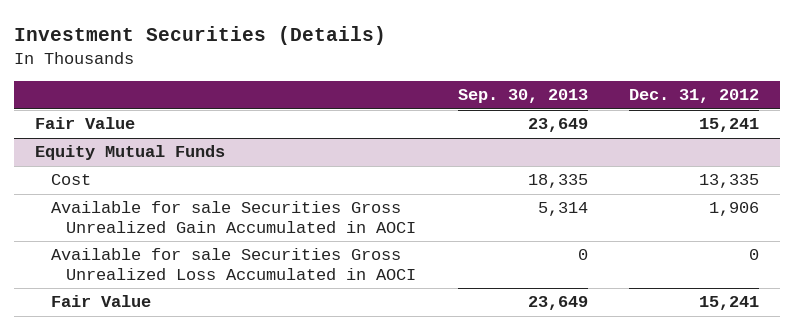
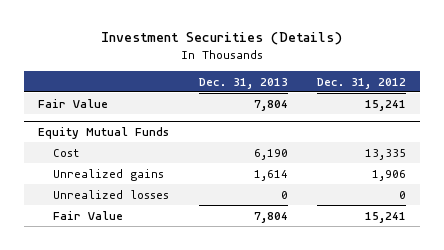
- | Sep. 30, 2013 | Dec. 31, 2012
+ | Dec. 31, 2013 | Dec. 31, 2012
@ Equity Mutual Funds
- Available for sale Securities Gross Unrealized Gain Accumulated in AOCI | 5,314 | 1,906
- Available for sale Securities Gross Unrealized Loss Accumulated in AOCI | 0 | 0
+ Unrealized gains | 1,614 | 1,906
+ Unrealized losses | 0 | 0

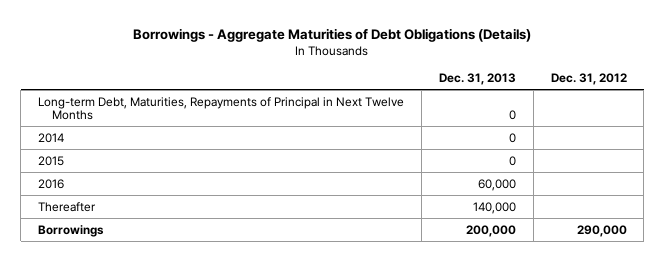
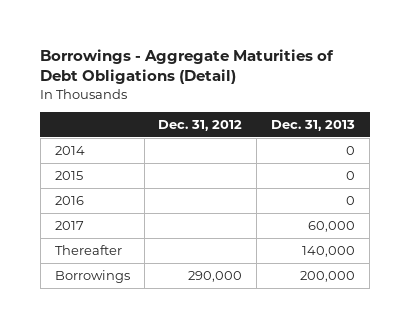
- Borrowings - Aggregate Maturities of Debt Obligations (Details)
+ Borrowings - Aggregate Maturities of Debt Obligations (Detail)
- | Dec. 31, 2013 | Dec. 31, 2012
+ | Dec. 31, 2012 | Dec. 31, 2013
- Long-term Debt, Maturities, Repayments of Principal in Next Twelve Months | 0 |
- 2016 | 60,000 |
+ 2016 | | 0
+ 2017 | | 60,000

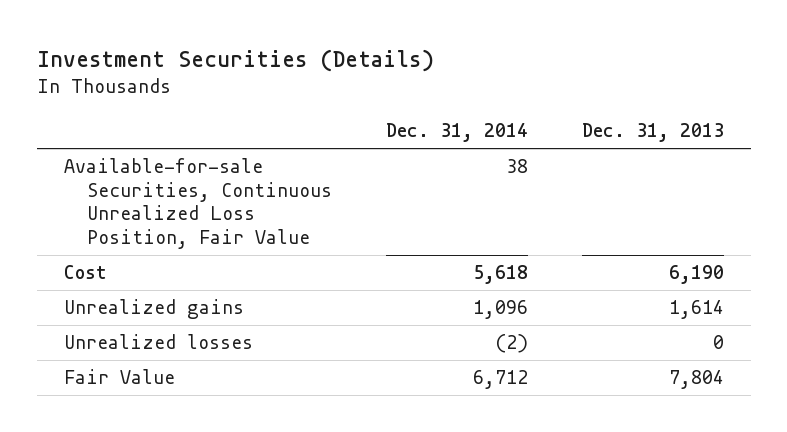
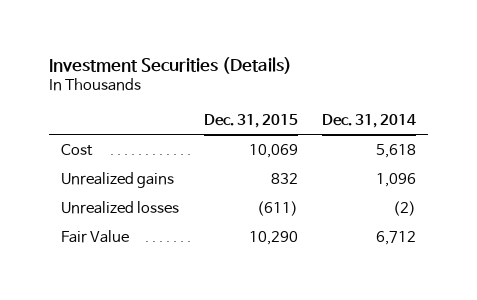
- | Dec. 31, 2014 | Dec. 31, 2013
+ | Dec. 31, 2015 | Dec. 31, 2014
- Available-for-sale Securities, Continuous Unrealized Loss Position, Fair Value | 38 |

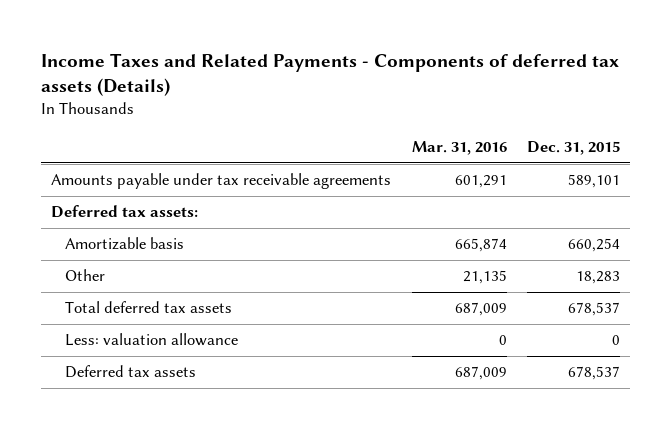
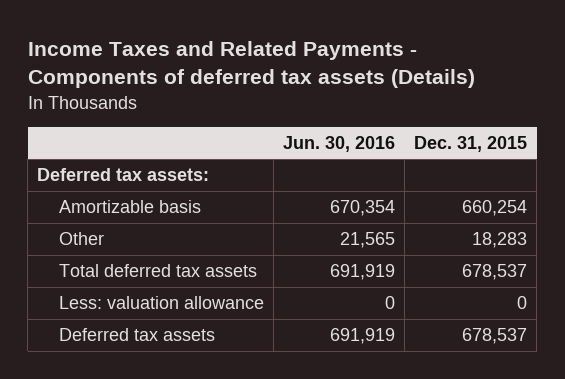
- | Mar. 31, 2016 | Dec. 31, 2015
+ | Jun. 30, 2016 | Dec. 31, 2015
- Amounts payable under tax receivable agreements | 601,291 | 589,101

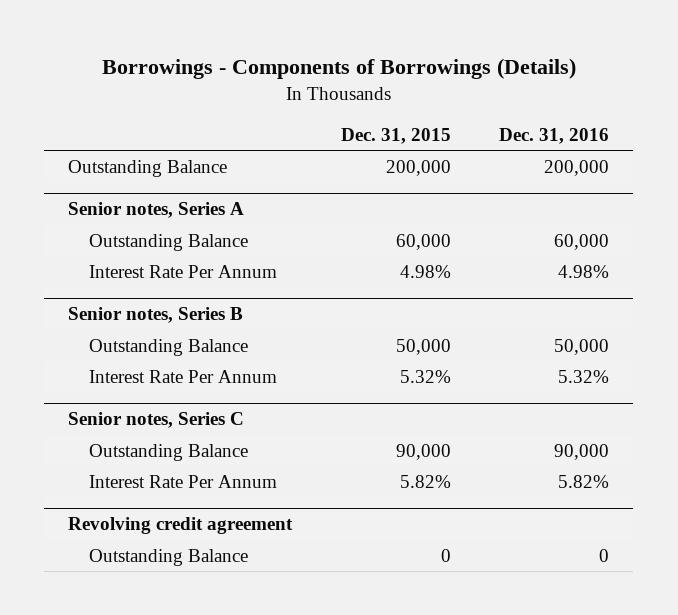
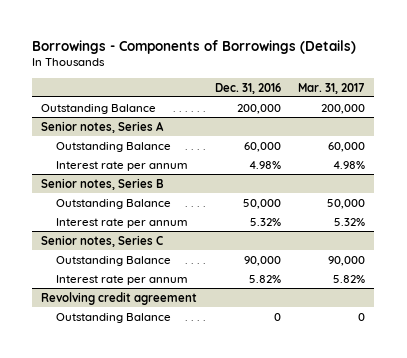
- | Dec. 31, 2015 | Dec. 31, 2016
+ | Dec. 31, 2016 | Mar. 31, 2017
@ Senior notes, Series A
- Interest Rate Per Annum | 4.98% | 4.98%
+ Interest rate per annum | 4.98% | 4.98%
@ Senior notes, Series B
- Interest Rate Per Annum | 5.32% | 5.32%
+ Interest rate per annum | 5.32% | 5.32%
@ Senior notes, Series C
- Interest Rate Per Annum | 5.82% | 5.82%
+ Interest rate per annum | 5.82% | 5.82%

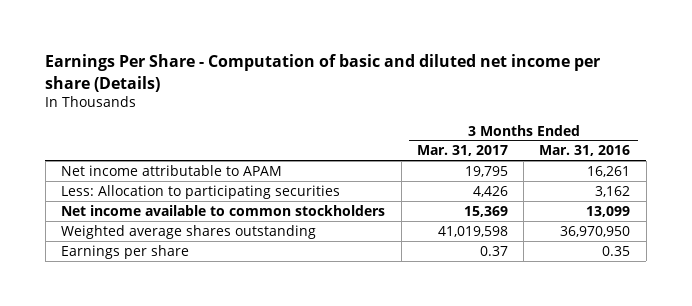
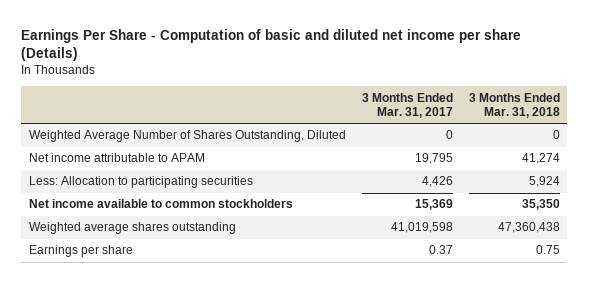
- | 3 Months Ended Mar. 31, 2017 | 3 Months Ended Mar. 31, 2016
+ | 3 Months Ended Mar. 31, 2017 | 3 Months Ended Mar. 31, 2018
+ Weighted Average Number of Shares Outstanding, Diluted | 0 | 0

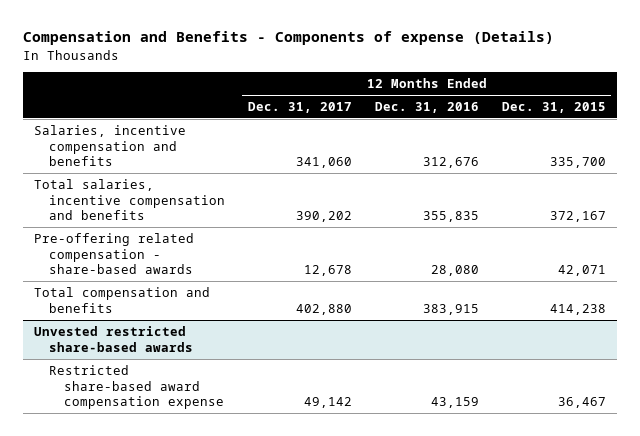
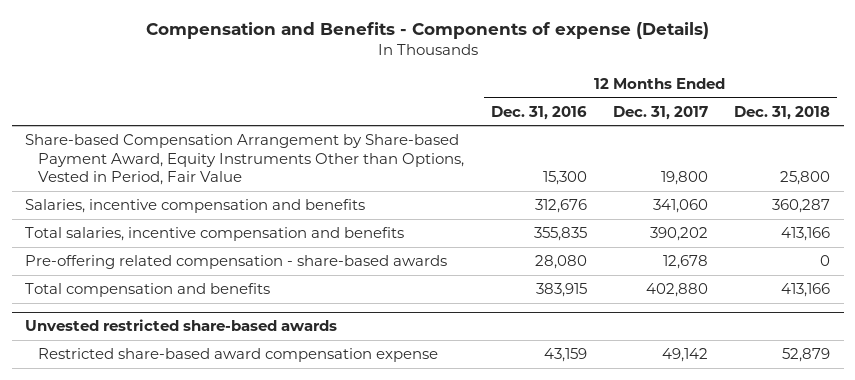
- | 12 Months Ended Dec. 31, 2017 | 12 Months Ended Dec. 31, 2016 | 12 Months Ended Dec. 31, 2015
+ | 12 Months Ended Dec. 31, 2016 | 12 Months Ended Dec. 31, 2017 | 12 Months Ended Dec. 31, 2018
+ Share-based Compensation Arrangement by Share-based Payment Award, Equity Instruments Other than Options, Vested in Period, Fair Value | 15,300 | 19,800 | 25,800

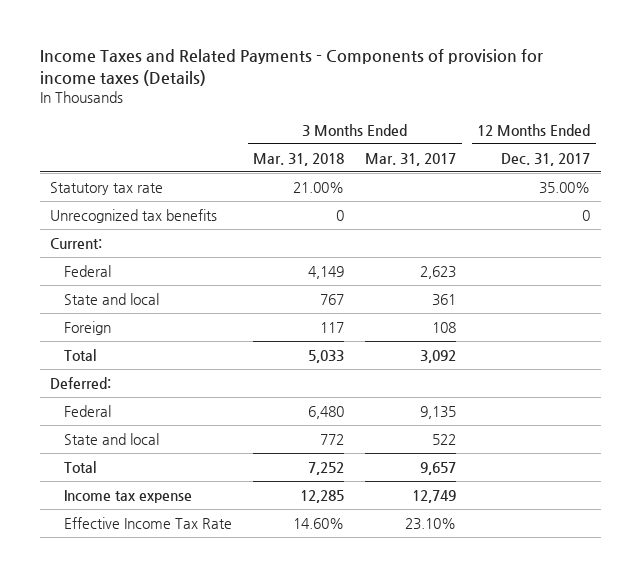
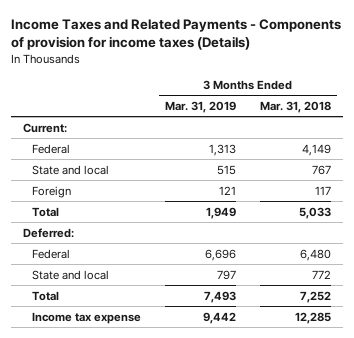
- | 3 Months Ended Mar. 31, 2018 | 3 Months Ended Mar. 31, 2017 | 12 Months Ended Dec. 31, 2017
+ | 3 Months Ended Mar. 31, 2019 | 3 Months Ended Mar. 31, 2018
- Statutory tax rate | 21.00% | | 35.00%
- Unrecognized tax benefits | 0 | | 0
- Effective Income Tax Rate | 14.60% | 23.10% |

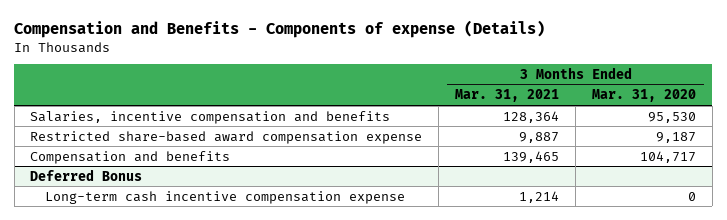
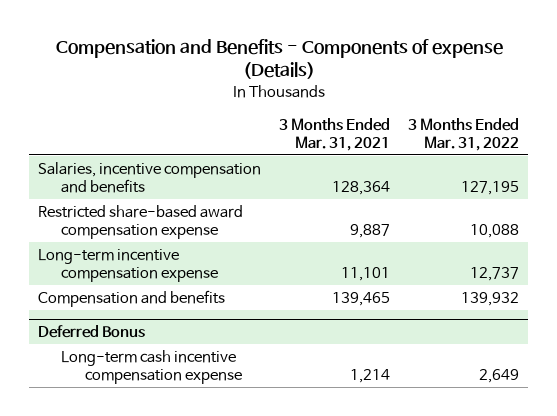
- | 3 Months Ended Mar. 31, 2021 | 3 Months Ended Mar. 31, 2020
+ | 3 Months Ended Mar. 31, 2021 | 3 Months Ended Mar. 31, 2022
+ Long-term incentive compensation expense | 11,101 | 12,737

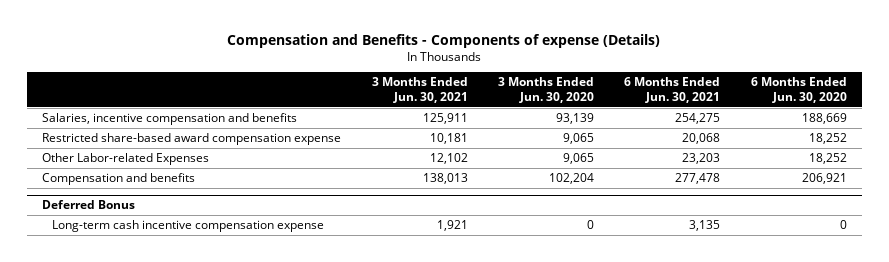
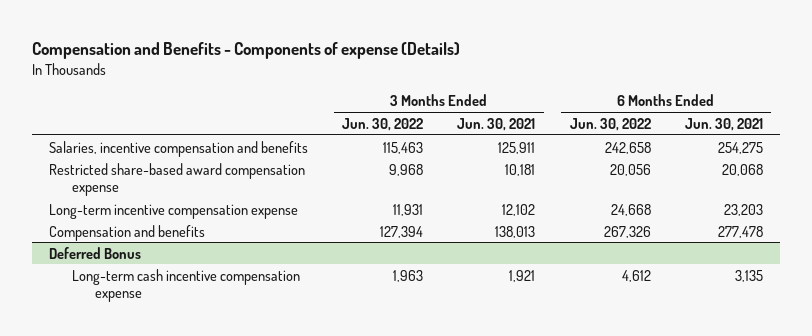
- | 3 Months Ended Jun. 30, 2021 | 3 Months Ended Jun. 30, 2020 | 6 Months Ended Jun. 30, 2021 | 6 Months Ended Jun. 30, 2020
+ | 3 Months Ended Jun. 30, 2022 | 3 Months Ended Jun. 30, 2021 | 6 Months Ended Jun. 30, 2022 | 6 Months Ended Jun. 30, 2021
- Other Labor-related Expenses | 12,102 | 9,065 | 23,203 | 18,252
+ Long-term incentive compensation expense | 11,931 | 12,102 | 24,668 | 23,203

